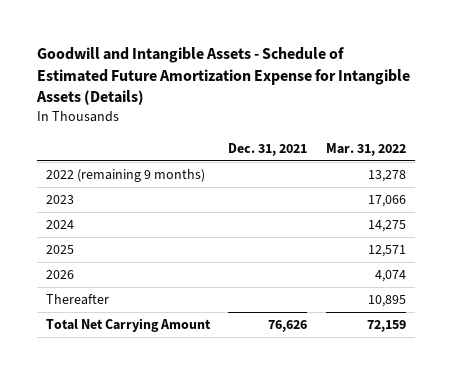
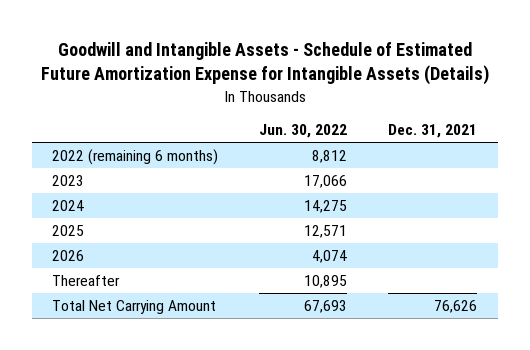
- | Dec. 31, 2021 | Mar. 31, 2022
+ | Jun. 30, 2022 | Dec. 31, 2021
- 2022 (remaining 9 months) | | 13,278
+ 2022 (remaining 6 months) | 8,812 |

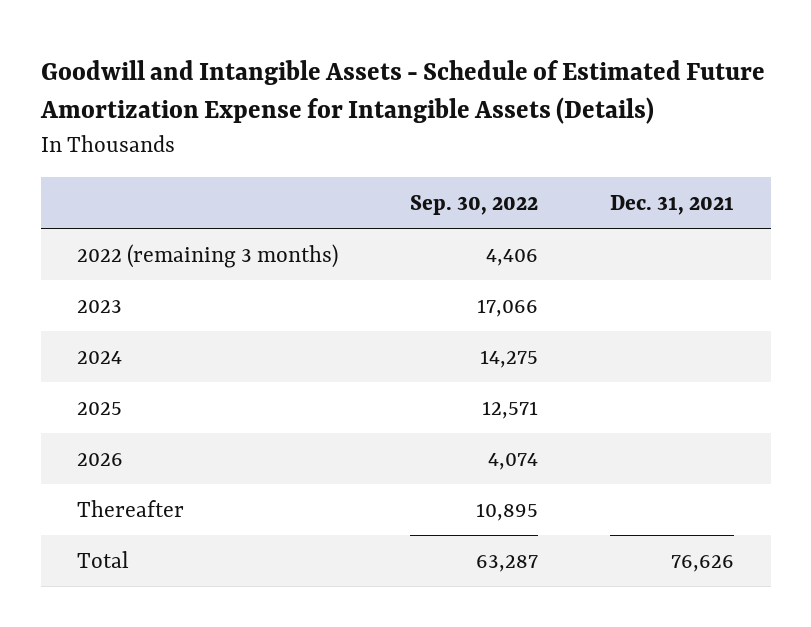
- | Jun. 30, 2022 | Dec. 31, 2021
+ | Sep. 30, 2022 | Dec. 31, 2021
- 2022 (remaining 6 months) | 8,812 |
+ 2022 (remaining 3 months) | 4,406 |
- Total Net Carrying Amount | 67,693 | 76,626
+ Total | 63,287 | 76,626

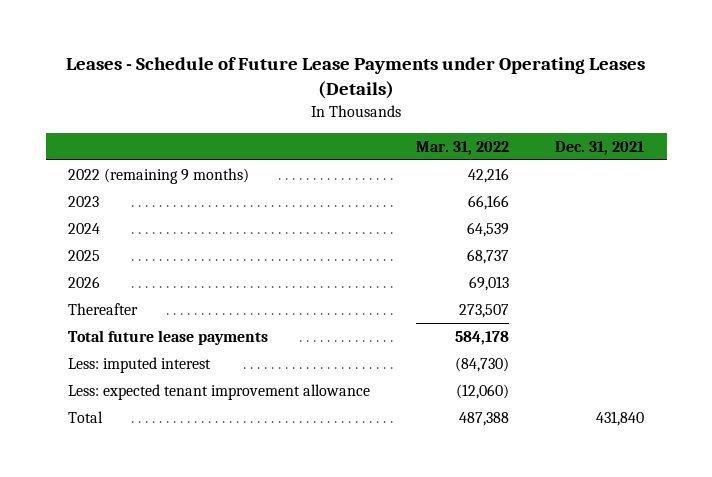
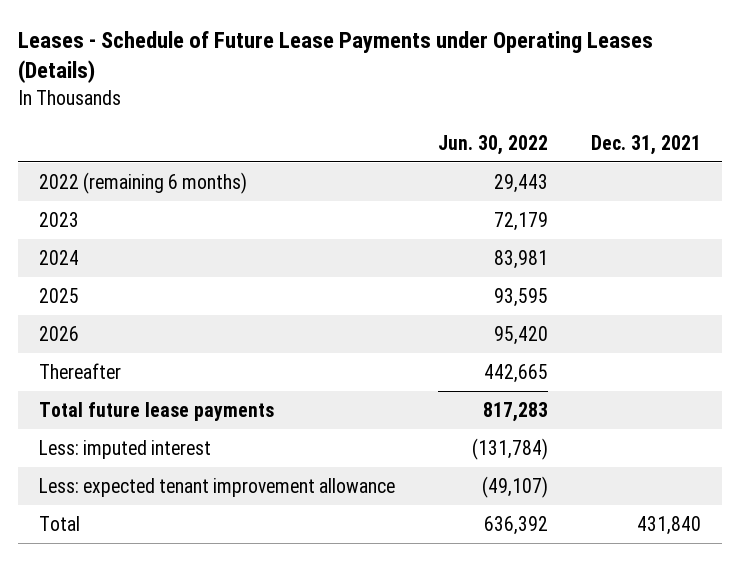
- | Mar. 31, 2022 | Dec. 31, 2021
+ | Jun. 30, 2022 | Dec. 31, 2021
- 2022 (remaining 9 months) | 42,216 |
+ 2022 (remaining 6 months) | 29,443 |

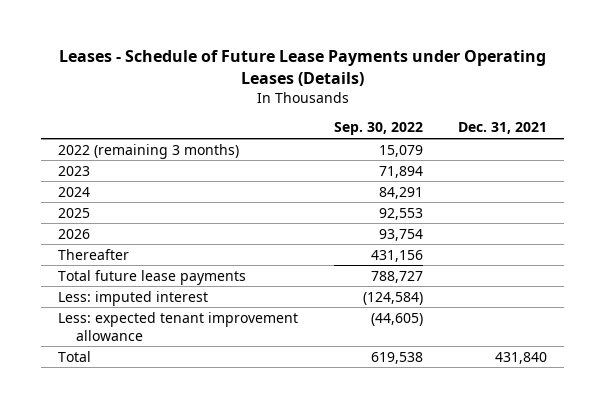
- | Jun. 30, 2022 | Dec. 31, 2021
+ | Sep. 30, 2022 | Dec. 31, 2021
- 2022 (remaining 6 months) | 29,443 |
+ 2022 (remaining 3 months) | 15,079 |

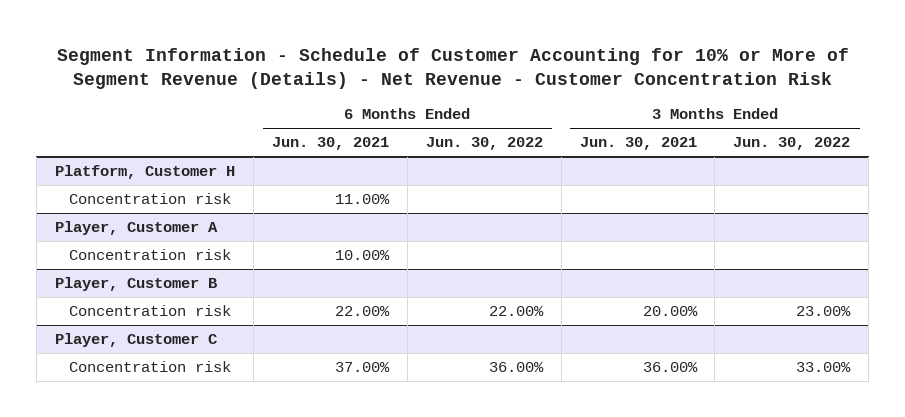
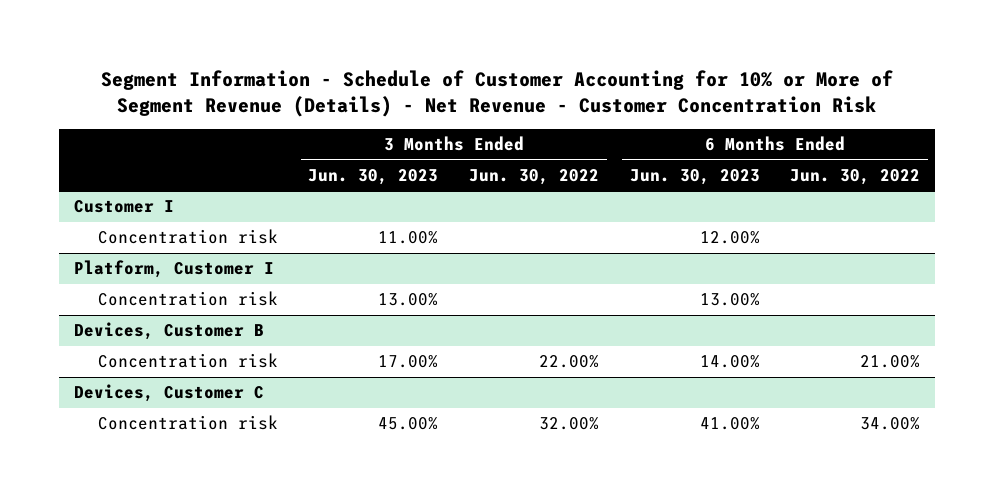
- | 6 Months Ended Jun. 30, 2021 | 6 Months Ended Jun. 30, 2022 | 3 Months Ended Jun. 30, 2021 | 3 Months Ended Jun. 30, 2022
+ | 3 Months Ended Jun. 30, 2023 | 3 Months Ended Jun. 30, 2022 | 6 Months Ended Jun. 30, 2023 | 6 Months Ended Jun. 30, 2022
- Platform, Customer H
+ Customer I
+ Concentration risk | 11.00% | | 12.00% |
+ Platform, Customer I
- Player, Customer A
- Concentration risk | 10.00% | | |
- Player, Customer B
- Concentration risk | 22.00% | 22.00% | 20.00% | 23.00%
- Player, Customer C
- Concentration risk | 37.00% | 36.00% | 36.00% | 33.00%
+ Devices, Customer B
+ Concentration risk | 17.00% | 22.00% | 14.00% | 21.00%
+ Devices, Customer C
+ Concentration risk | 45.00% | 32.00% | 41.00% | 34.00%

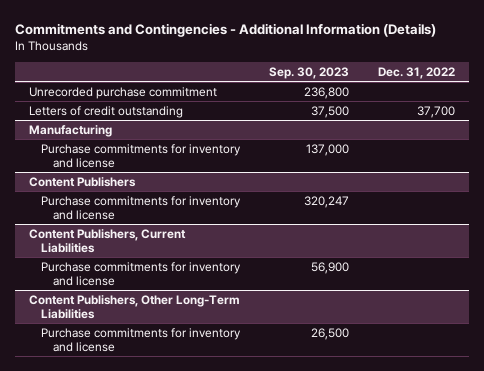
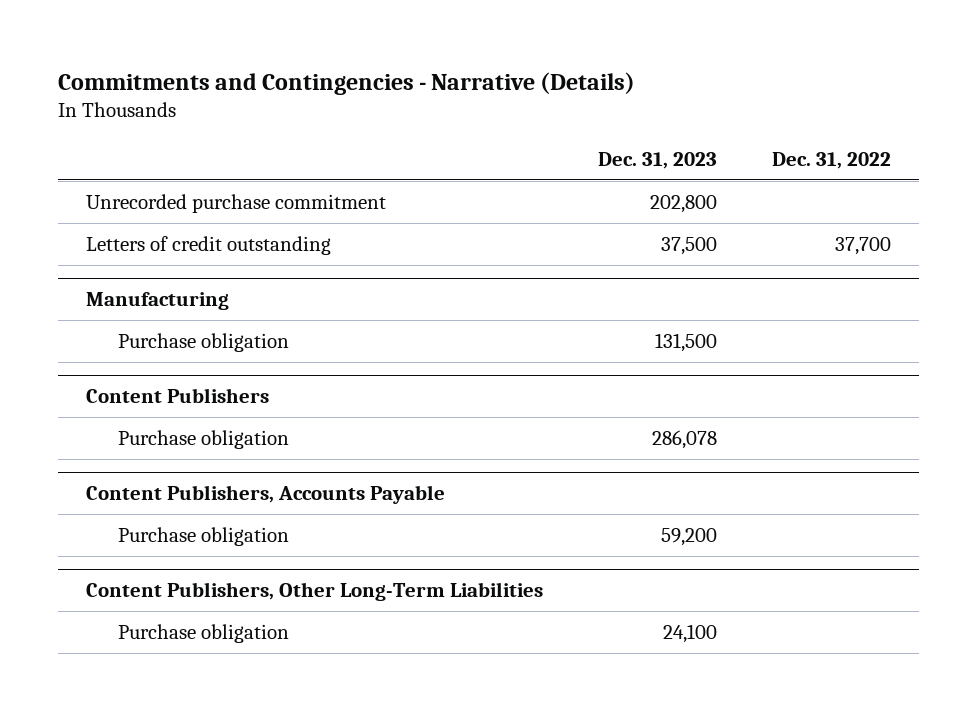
- Commitments and Contingencies - Additional Information (Details)
+ Commitments and Contingencies - Narrative (Details)
- | Sep. 30, 2023 | Dec. 31, 2022
+ | Dec. 31, 2023 | Dec. 31, 2022
@ Manufacturing
- Purchase commitments for inventory and license | 137,000 |
+ Purchase obligation | 131,500 |
@ Content Publishers
- Purchase commitments for inventory and license | 320,247 |
- Content Publishers, Current Liabilities
- Purchase commitments for inventory and license | 56,900 |
@ Content Publishers
+ Purchase obligation | 286,078 |
+ Content Publishers, Accounts Payable
+ Purchase obligation | 59,200 |
@ Content Publishers, Other Long-Term Liabilities
- Purchase commitments for inventory and license | 26,500 |
+ Purchase obligation | 24,100 |

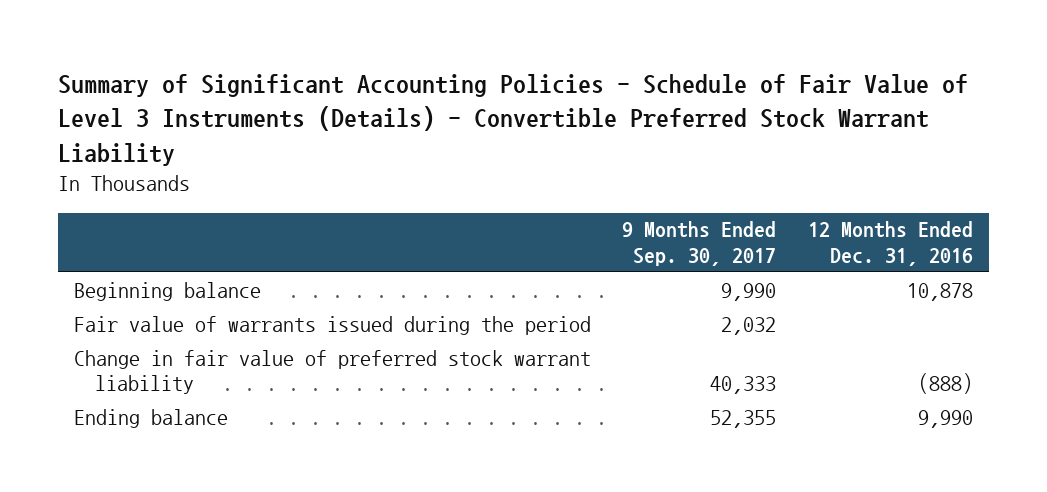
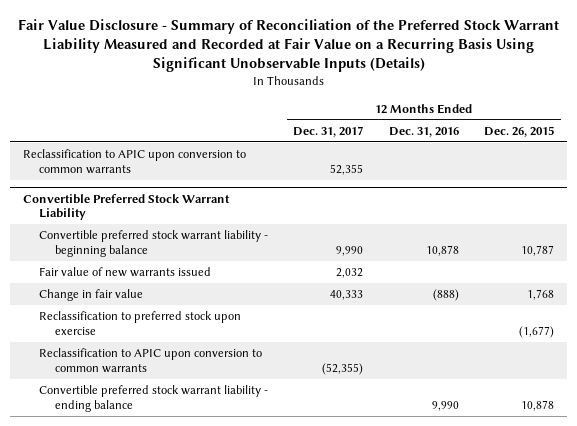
- Summary of Significant Accounting Policies - Schedule of Fair Value of Level 3 Instruments (Details) - Convertible Preferred Stock Warrant Liability
+ Fair Value Disclosure - Summary of Reconciliation of the Preferred Stock Warrant Liability Measured and Recorded at Fair Value on a Recurring Basis Using Significant Unobservable Inputs (Details)
- | 9 Months Ended Sep. 30, 2017 | 12 Months Ended Dec. 31, 2016
+ | 12 Months Ended Dec. 31, 2017 | 12 Months Ended Dec. 31, 2016 | 12 Months Ended Dec. 26, 2015
- Beginning balance | 9,990 | 10,878
- Fair value of warrants issued during the period | 2,032 |
- Change in fair value of preferred stock warrant liability | 40,333 | (888)
- Ending balance | 52,355 | 9,990
+ Reclassification to APIC upon conversion to common warrants | 52,355 | |
+ Convertible Preferred Stock Warrant Liability
+ Convertible preferred stock warrant liability - beginning balance | 9,990 | 10,878 | 10,787
+ Fair value of new warrants issued | 2,032 | |
+ Change in fair value | 40,333 | (888) | 1,768
+ Reclassification to preferred stock upon exercise | | | (1,677)
+ Reclassification to APIC upon conversion to common warrants | (52,355) | |
+ Convertible preferred stock warrant liability - ending balance | | 9,990 | 10,878

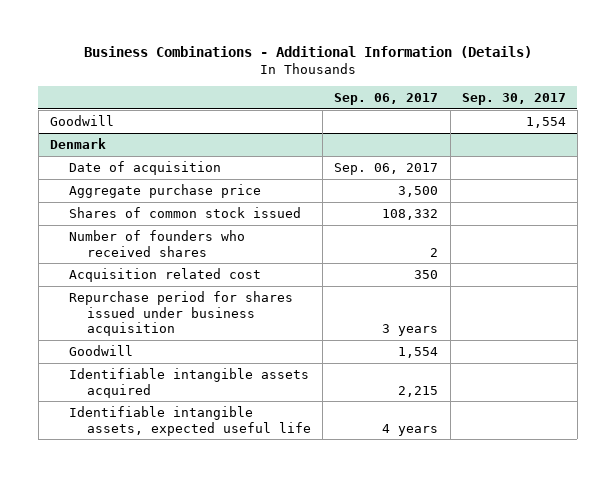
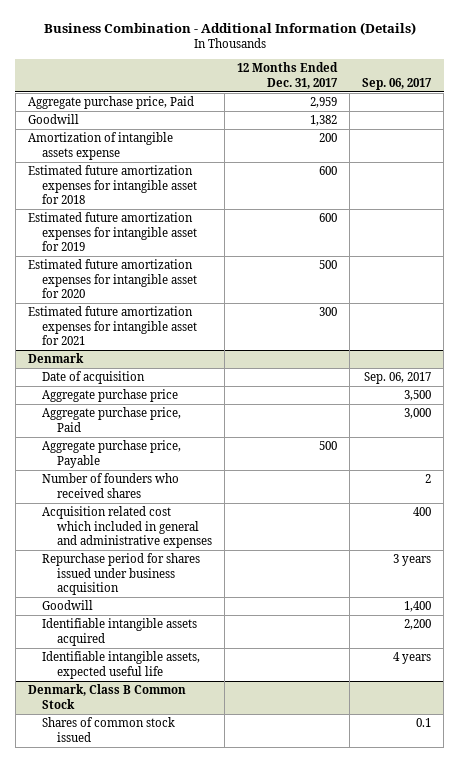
- Business Combinations - Additional Information (Details)
+ Business Combination - Additional Information (Details)
- | Sep. 06, 2017 | Sep. 30, 2017
+ | 12 Months Ended Dec. 31, 2017 | Sep. 06, 2017
+ Aggregate purchase price, Paid | 2,959 |
+ Amortization of intangible assets expense | 200 |
+ Estimated future amortization expenses for intangible asset for 2018 | 600 |
+ Estimated future amortization expenses for intangible asset for 2019 | 600 |
+ Estimated future amortization expenses for intangible asset for 2020 | 500 |
+ Estimated future amortization expenses for intangible asset for 2021 | 300 |
@ Denmark
- Shares of common stock issued | 108,332 |
+ Aggregate purchase price, Paid | | 3,000
+ Aggregate purchase price, Payable | 500 |
- Acquisition related cost | 350 |
+ Acquisition related cost which included in general and administrative expenses | | 400
- Goodwill | 1,554 |
- Identifiable intangible assets acquired | 2,215 |
+ Goodwill | | 1,400
+ Identifiable intangible assets acquired | | 2,200
+ Denmark, Class B Common Stock
+ Shares of common stock issued | | 0.1

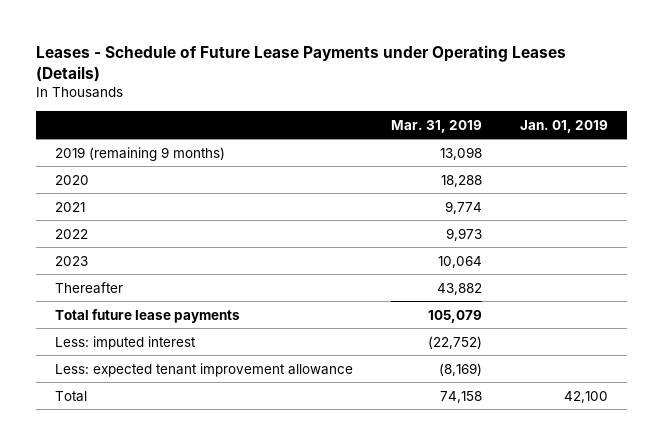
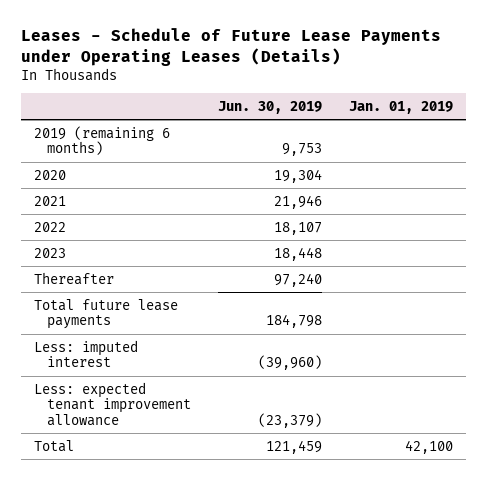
- | Mar. 31, 2019 | Jan. 01, 2019
+ | Jun. 30, 2019 | Jan. 01, 2019
- 2019 (remaining 9 months) | 13,098 |
+ 2019 (remaining 6 months) | 9,753 |

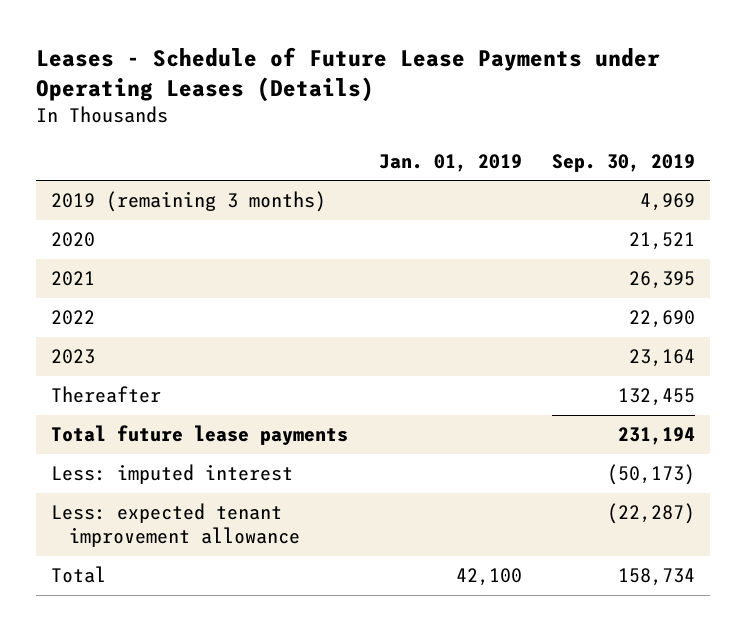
- | Jun. 30, 2019 | Jan. 01, 2019
+ | Jan. 01, 2019 | Sep. 30, 2019
- 2019 (remaining 6 months) | 9,753 |
+ 2019 (remaining 3 months) | | 4,969

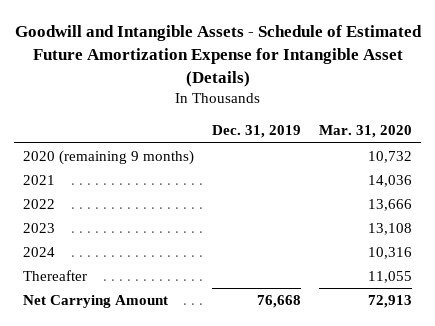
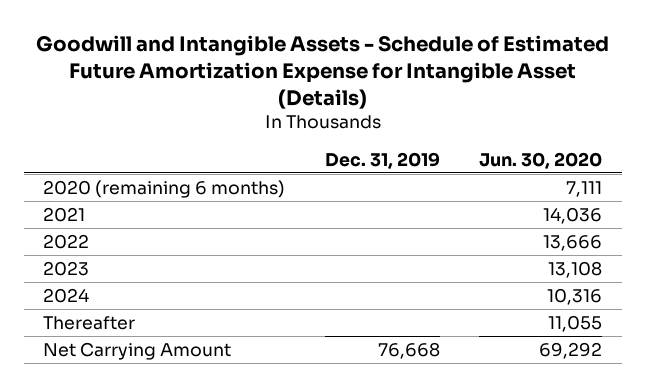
- | Dec. 31, 2019 | Mar. 31, 2020
+ | Dec. 31, 2019 | Jun. 30, 2020
- 2020 (remaining 9 months) | | 10,732
+ 2020 (remaining 6 months) | | 7,111

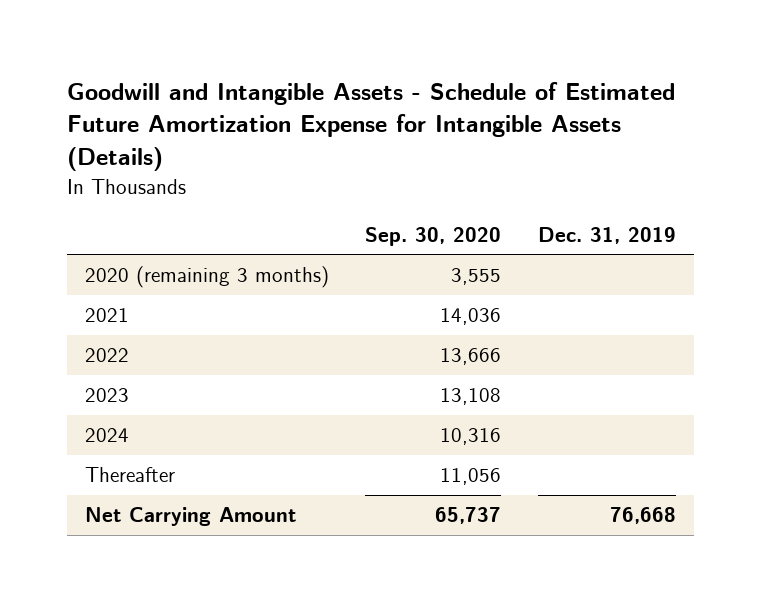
- Goodwill and Intangible Assets - Schedule of Estimated Future Amortization Expense for Intangible Asset (Details)
+ Goodwill and Intangible Assets - Schedule of Estimated Future Amortization Expense for Intangible Assets (Details)
- | Dec. 31, 2019 | Jun. 30, 2020
+ | Sep. 30, 2020 | Dec. 31, 2019
- 2020 (remaining 6 months) | | 7,111
+ 2020 (remaining 3 months) | 3,555 |

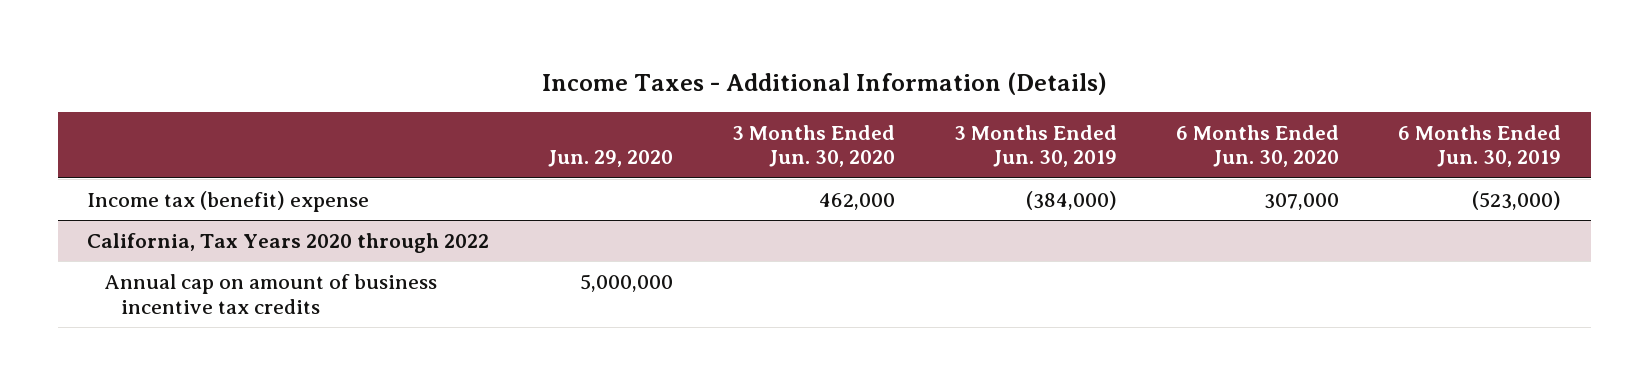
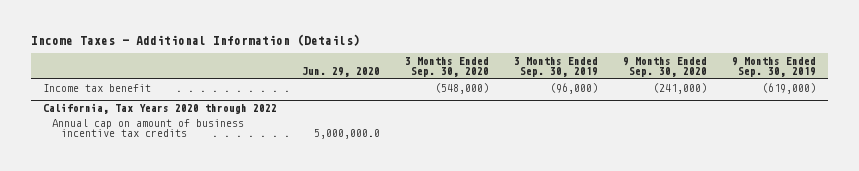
- | Jun. 29, 2020 | 3 Months Ended Jun. 30, 2020 | 3 Months Ended Jun. 30, 2019 | 6 Months Ended Jun. 30, 2020 | 6 Months Ended Jun. 30, 2019
+ | Jun. 29, 2020 | 3 Months Ended Sep. 30, 2020 | 3 Months Ended Sep. 30, 2019 | 9 Months Ended Sep. 30, 2020 | 9 Months Ended Sep. 30, 2019
- Income tax (benefit) expense | | 462,000 | (384,000) | 307,000 | (523,000)
+ Income tax benefit | | (548,000) | (96,000) | (241,000) | (619,000)
@ California, Tax Years 2020 through 2022
- Annual cap on amount of business incentive tax credits | 5,000,000 | | | |
+ Annual cap on amount of business incentive tax credits | 5,000,000.0 | | | |

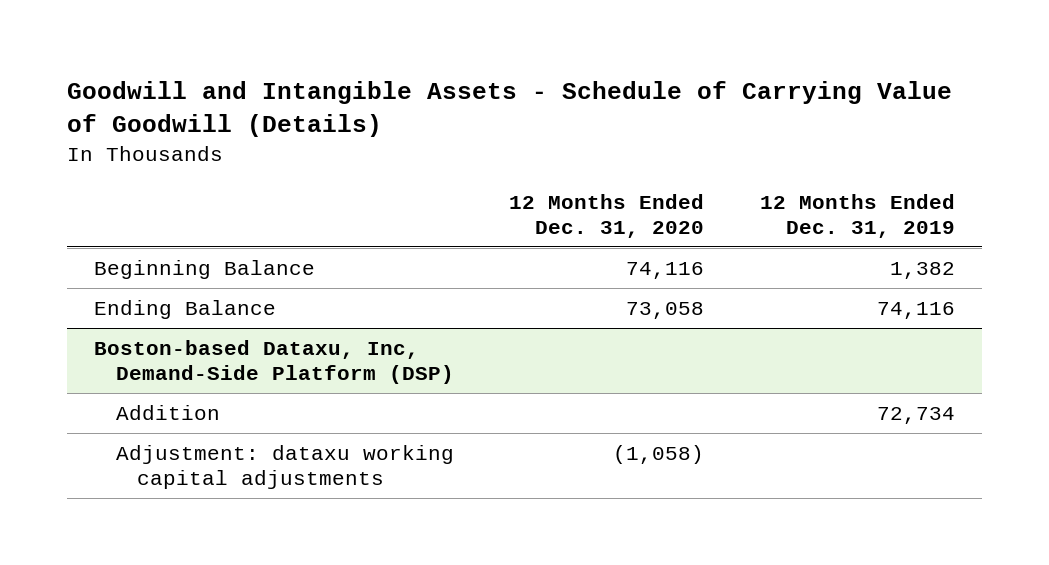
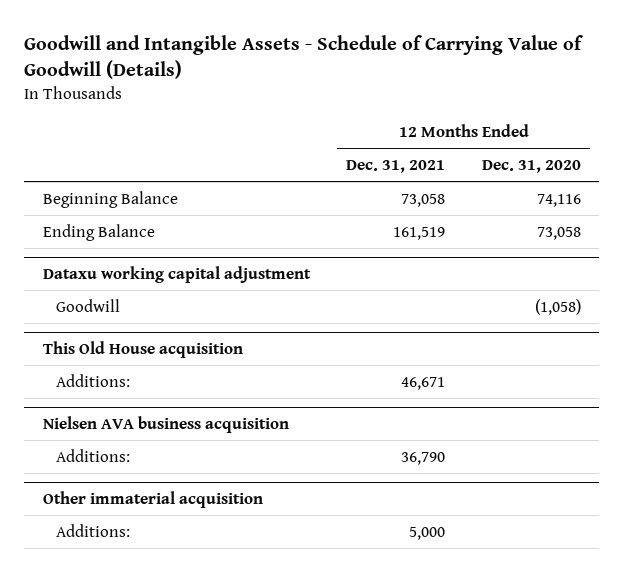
- | 12 Months Ended Dec. 31, 2020 | 12 Months Ended Dec. 31, 2019
+ | 12 Months Ended Dec. 31, 2021 | 12 Months Ended Dec. 31, 2020
- Boston-based Dataxu, Inc, Demand-Side Platform (DSP)
- Addition | | 72,734
- Adjustment: dataxu working capital adjustments | (1,058) |
+ Dataxu working capital adjustment
+ Goodwill | | (1,058)
+ This Old House acquisition
+ Additions: | 46,671 |
+ Nielsen AVA business acquisition
+ Additions: | 36,790 |
+ Other immaterial acquisition
+ Additions: | 5,000 |

